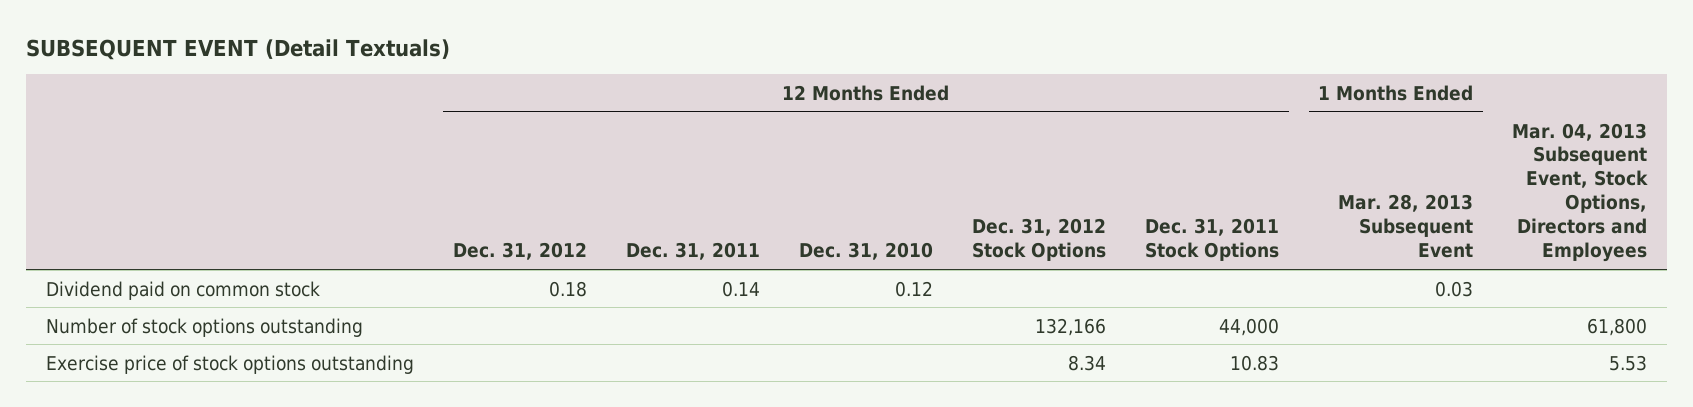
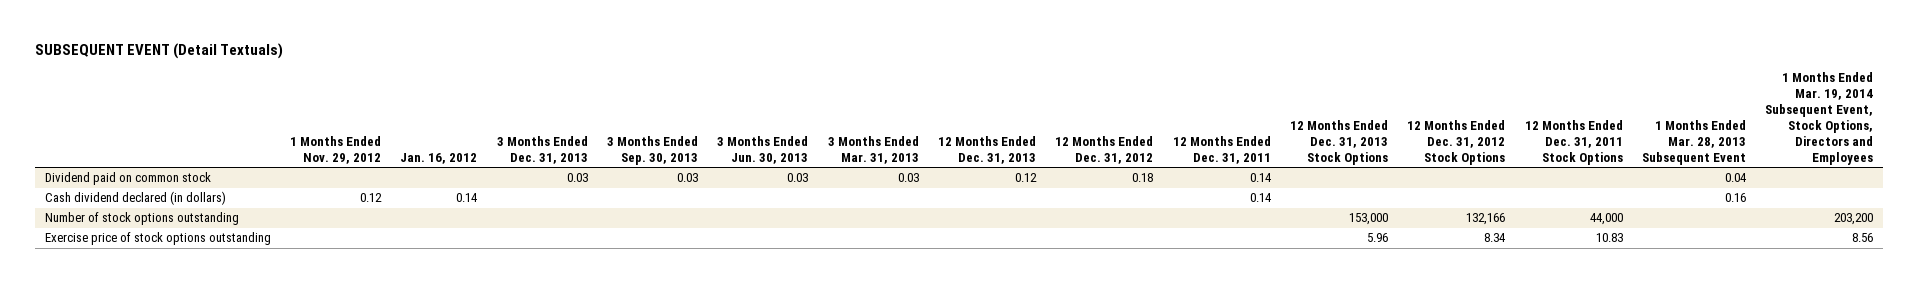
- | 12 Months Ended Dec. 31, 2012 | 12 Months Ended Dec. 31, 2011 | 12 Months Ended Dec. 31, 2010 | 12 Months Ended Dec. 31, 2012 Stock Options | 12 Months Ended Dec. 31, 2011 Stock Options | 1 Months Ended Mar. 28, 2013 Subsequent Event | Mar. 04, 2013 Subsequent Event, Stock Options, Directors and Employees
+ | 1 Months Ended Nov. 29, 2012 | Jan. 16, 2012 | 3 Months Ended Dec. 31, 2013 | 3 Months Ended Sep. 30, 2013 | 3 Months Ended Jun. 30, 2013 | 3 Months Ended Mar. 31, 2013 | 12 Months Ended Dec. 31, 2013 | 12 Months Ended Dec. 31, 2012 | 12 Months Ended Dec. 31, 2011 | 12 Months Ended Dec. 31, 2013 Stock Options | 12 Months Ended Dec. 31, 2012 Stock Options | 12 Months Ended Dec. 31, 2011 Stock Options | 1 Months Ended Mar. 28, 2013 Subsequent Event | 1 Months Ended Mar. 19, 2014 Subsequent Event, Stock Options, Directors and Employees
- Dividend paid on common stock | 0.18 | 0.14 | 0.12 | | | 0.03 |
+ Dividend paid on common stock | | | 0.03 | 0.03 | 0.03 | 0.03 | 0.12 | 0.18 | 0.14 | | | | 0.04 |
+ Cash dividend declared (in dollars) | 0.12 | 0.14 | | | | | | | 0.14 | | | | 0.16 |

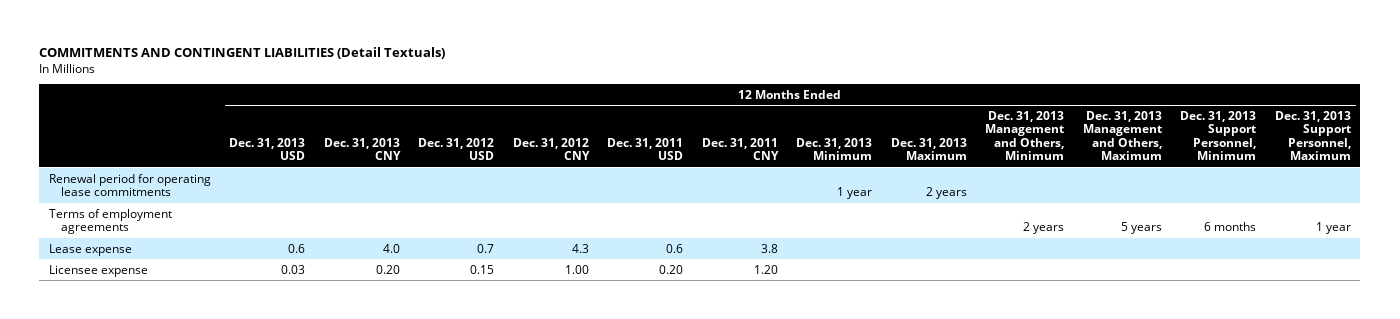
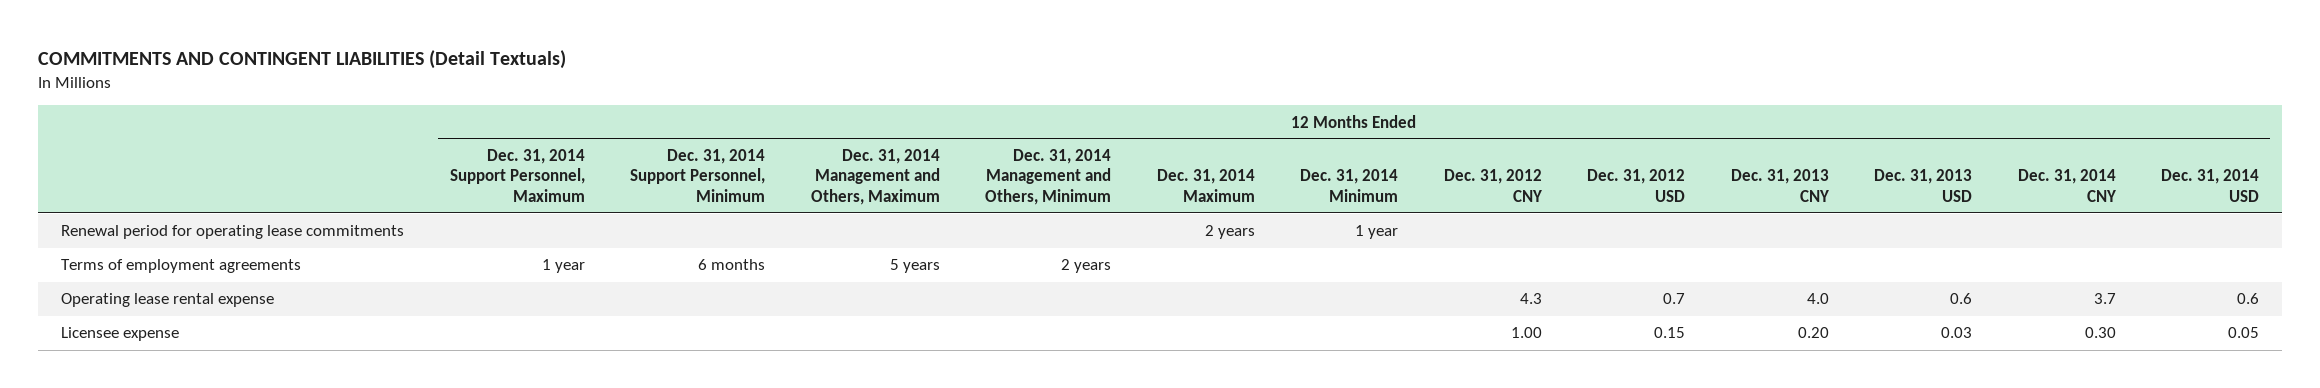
- | 12 Months Ended Dec. 31, 2013 USD | 12 Months Ended Dec. 31, 2013 CNY | 12 Months Ended Dec. 31, 2012 USD | 12 Months Ended Dec. 31, 2012 CNY | 12 Months Ended Dec. 31, 2011 USD | 12 Months Ended Dec. 31, 2011 CNY | 12 Months Ended Dec. 31, 2013 Minimum | 12 Months Ended Dec. 31, 2013 Maximum | 12 Months Ended Dec. 31, 2013 Management and Others, Minimum | 12 Months Ended Dec. 31, 2013 Management and Others, Maximum | 12 Months Ended Dec. 31, 2013 Support Personnel, Minimum | 12 Months Ended Dec. 31, 2013 Support Personnel, Maximum
+ | 12 Months Ended Dec. 31, 2014 Support Personnel, Maximum | 12 Months Ended Dec. 31, 2014 Support Personnel, Minimum | 12 Months Ended Dec. 31, 2014 Management and Others, Maximum | 12 Months Ended Dec. 31, 2014 Management and Others, Minimum | 12 Months Ended Dec. 31, 2014 Maximum | 12 Months Ended Dec. 31, 2014 Minimum | 12 Months Ended Dec. 31, 2012 CNY | 12 Months Ended Dec. 31, 2012 USD | 12 Months Ended Dec. 31, 2013 CNY | 12 Months Ended Dec. 31, 2013 USD | 12 Months Ended Dec. 31, 2014 CNY | 12 Months Ended Dec. 31, 2014 USD
- Lease expense | 0.6 | 4.0 | 0.7 | 4.3 | 0.6 | 3.8 | | | | | |
+ Operating lease rental expense | | | | | | | 4.3 | 0.7 | 4.0 | 0.6 | 3.7 | 0.6

